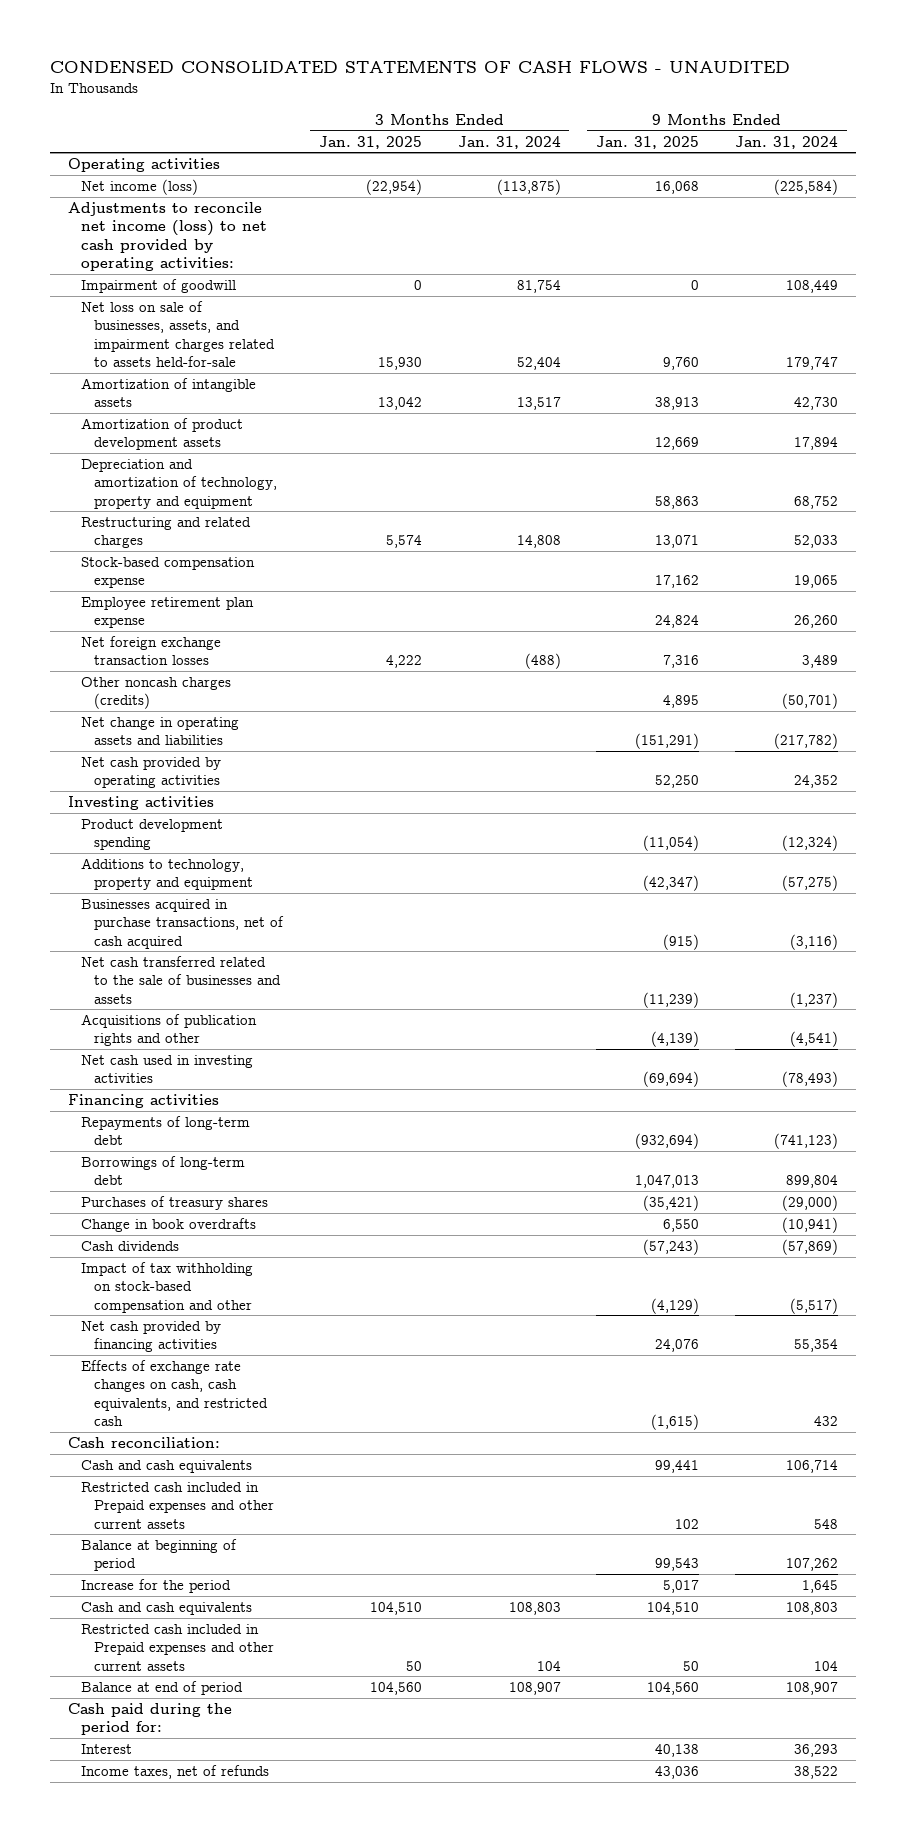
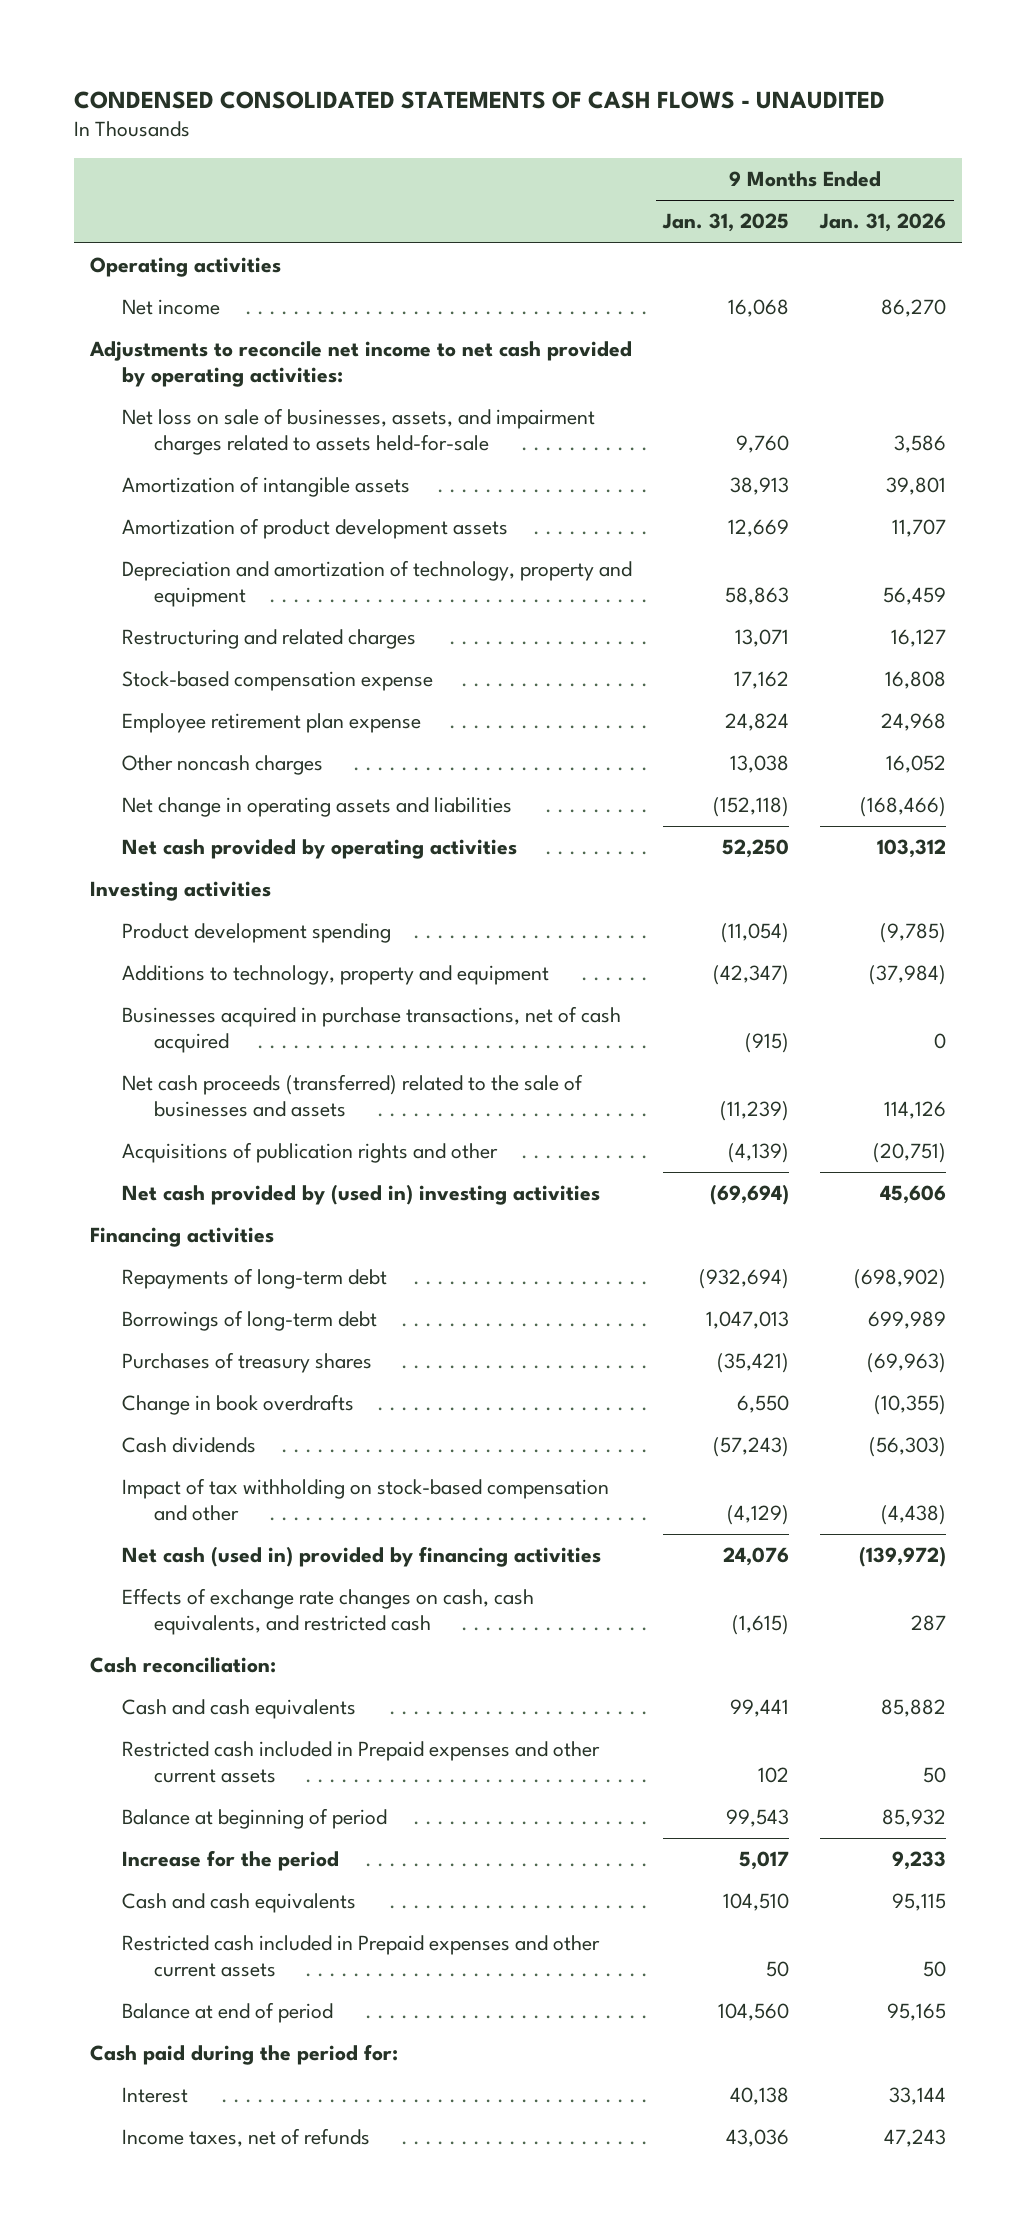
- | 3 Months Ended Jan. 31, 2025 | 3 Months Ended Jan. 31, 2024 | 9 Months Ended Jan. 31, 2025 | 9 Months Ended Jan. 31, 2024
+ | 9 Months Ended Jan. 31, 2025 | 9 Months Ended Jan. 31, 2026
- Net income (loss) | (22,954) | (113,875) | 16,068 | (225,584)
- Adjustments to reconcile net income (loss) to net cash provided by operating activities:
- Impairment of goodwill | 0 | 81,754 | 0 | 108,449
+ Net income | 16,068 | 86,270
+ Adjustments to reconcile net income to net cash provided by operating activities:
- Net foreign exchange transaction losses | 4,222 | (488) | 7,316 | 3,489
- Other noncash charges (credits) | | | 4,895 | (50,701)
- Net change in operating assets and liabilities | | | (151,291) | (217,782)
+ Other noncash charges | 13,038 | 16,052
+ Net change in operating assets and liabilities | (152,118) | (168,466)
- Net cash transferred related to the sale of businesses and assets | | | (11,239) | (1,237)
+ Net cash proceeds (transferred) related to the sale of businesses and assets | (11,239) | 114,126
- Net cash used in investing activities | | | (69,694) | (78,493)
+ Net cash provided by (used in) investing activities | (69,694) | 45,606
- Net cash provided by financing activities | | | 24,076 | 55,354
+ Net cash (used in) provided by financing activities | 24,076 | (139,972)

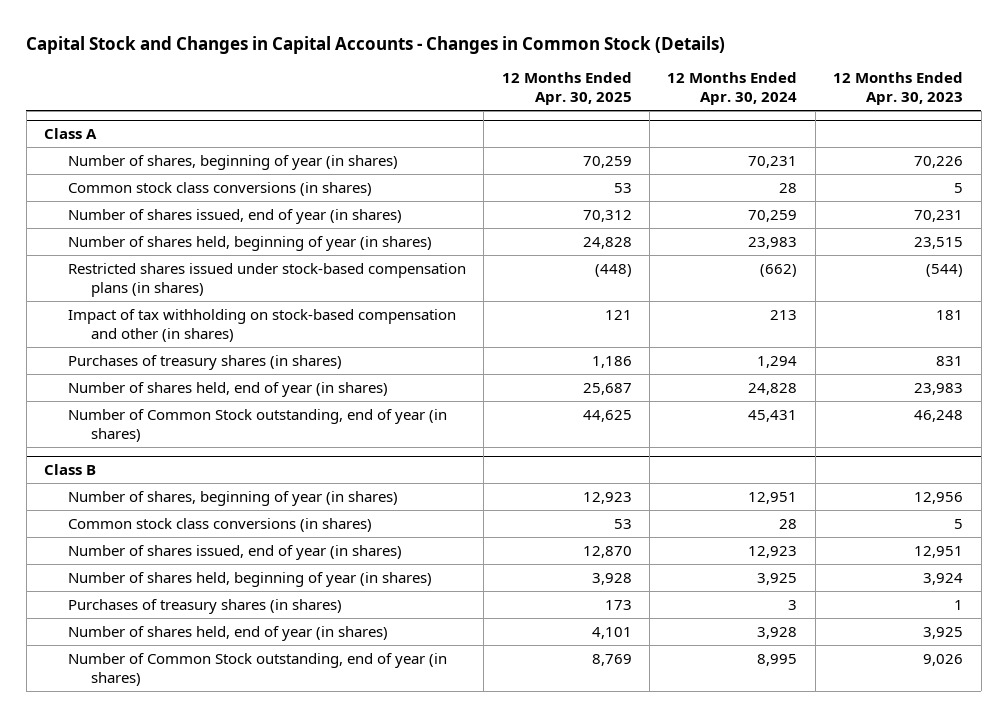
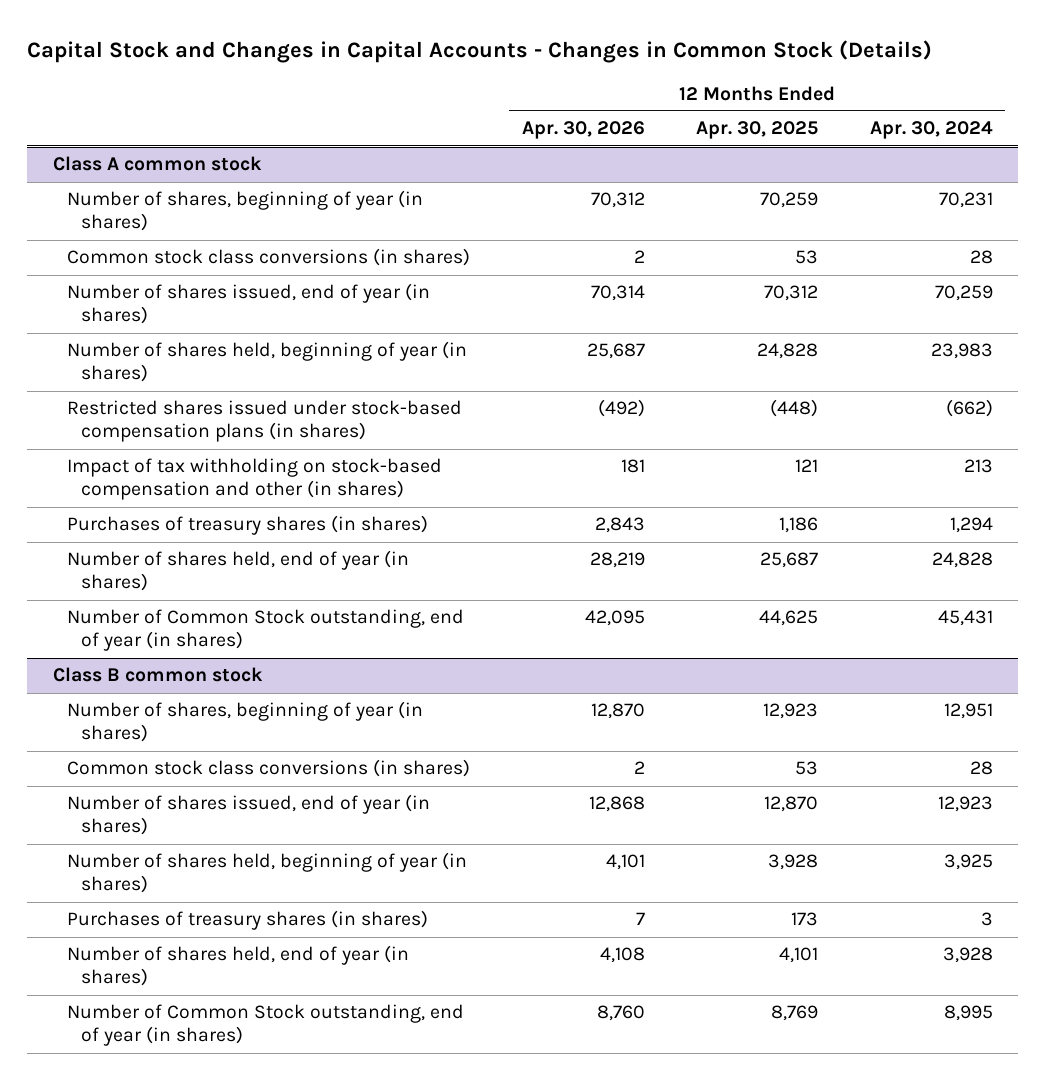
- | 12 Months Ended Apr. 30, 2025 | 12 Months Ended Apr. 30, 2024 | 12 Months Ended Apr. 30, 2023
+ | 12 Months Ended Apr. 30, 2026 | 12 Months Ended Apr. 30, 2025 | 12 Months Ended Apr. 30, 2024
- Class A
+ Class A common stock
- Class B
+ Class B common stock

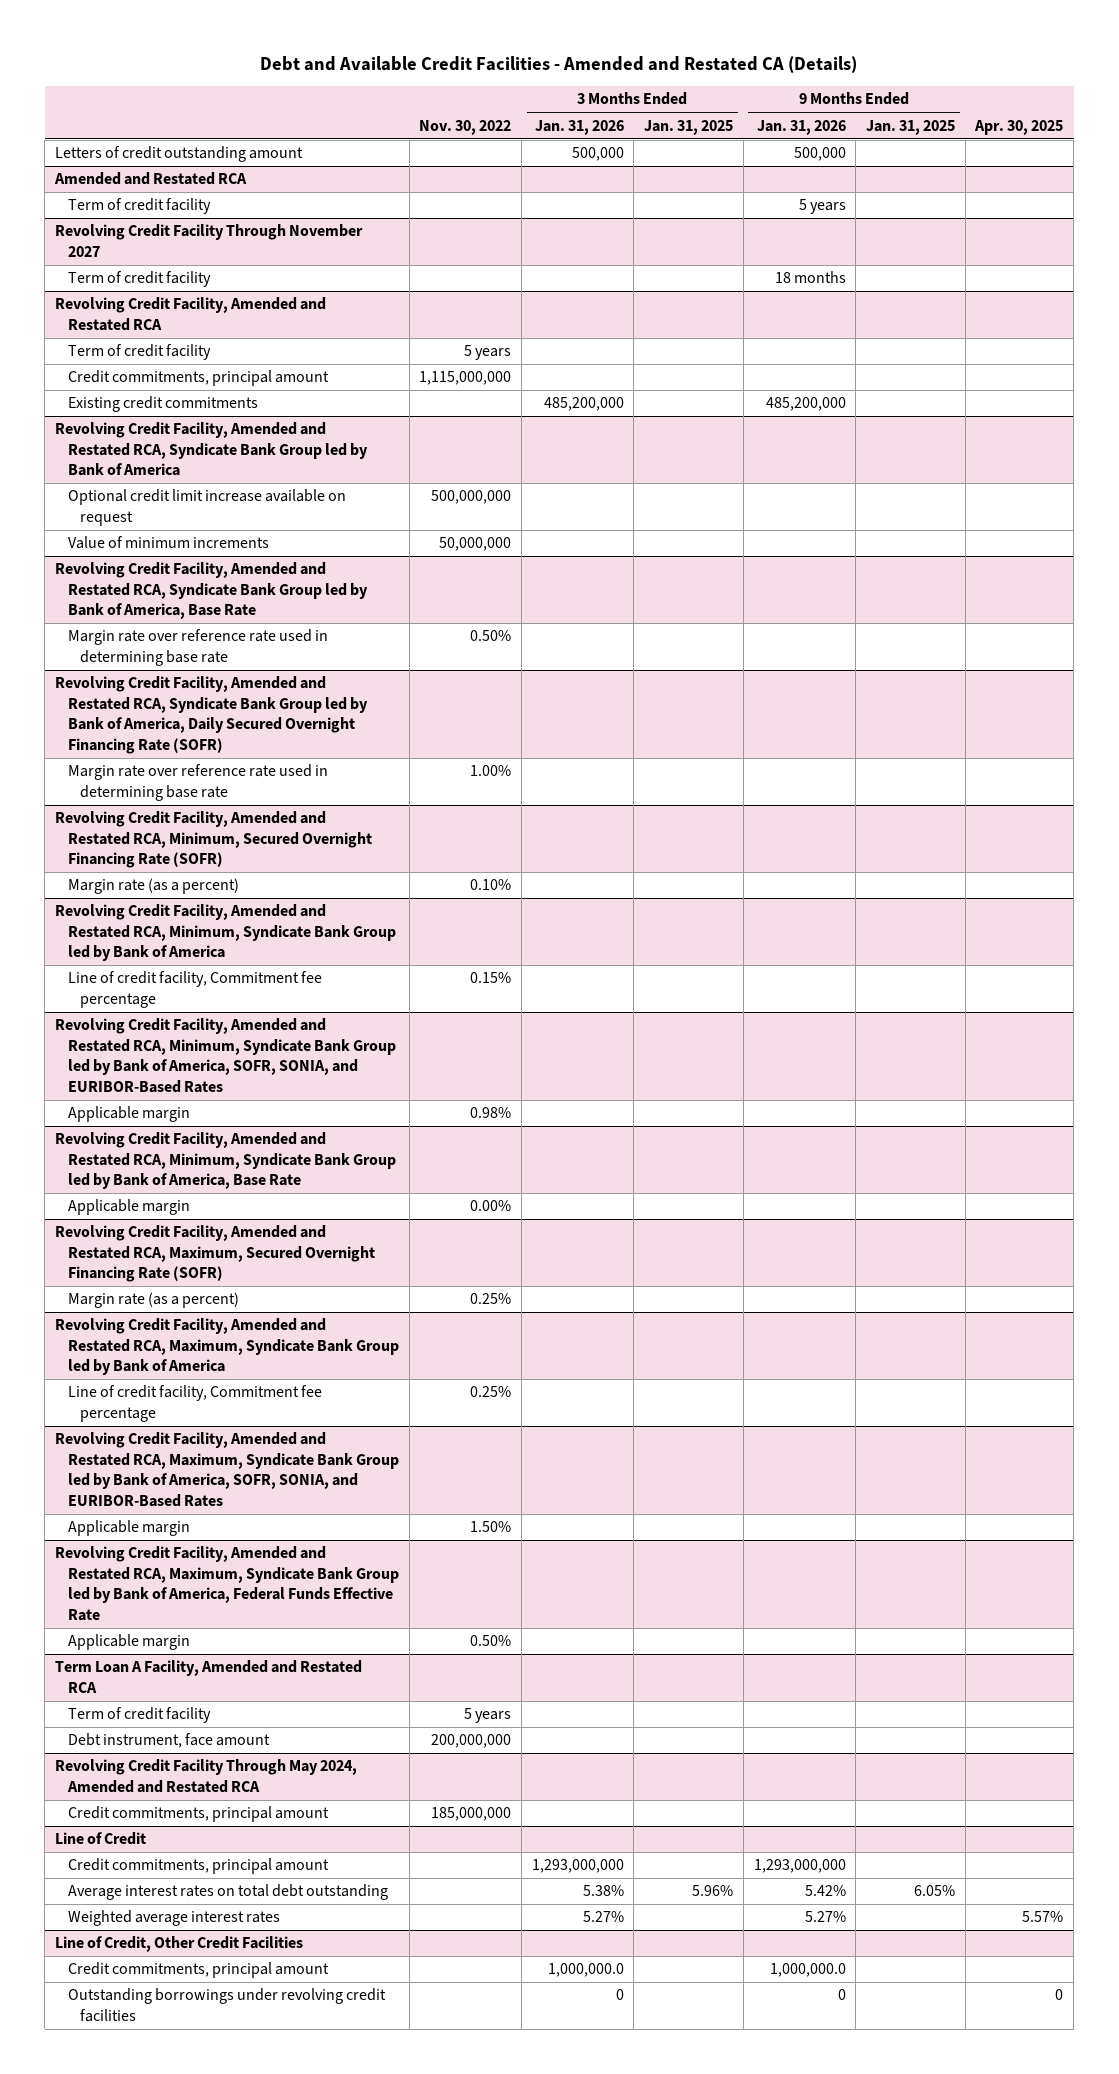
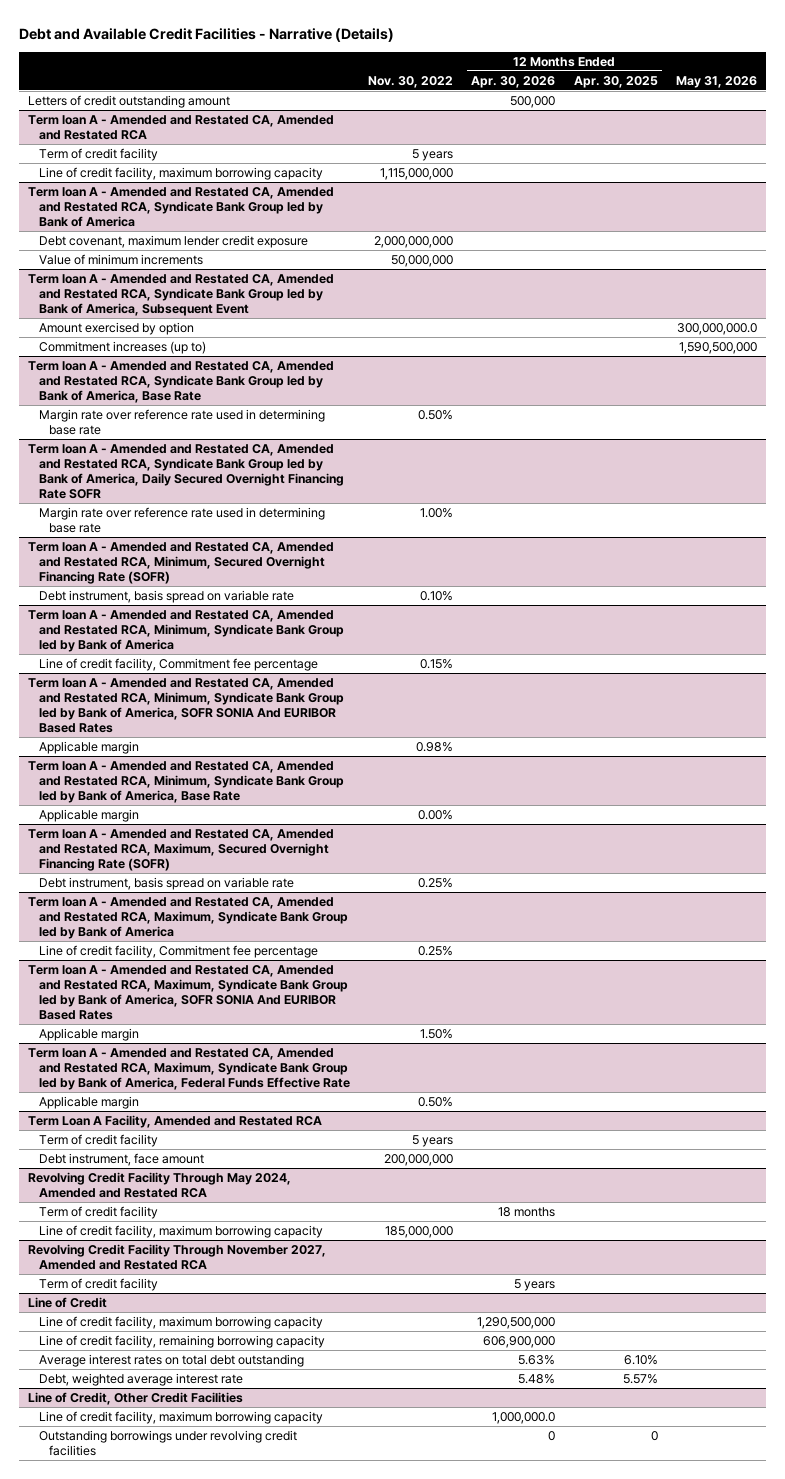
- Debt and Available Credit Facilities - Amended and Restated CA (Details)
+ Debt and Available Credit Facilities - Narrative (Details)
- | Nov. 30, 2022 | 3 Months Ended Jan. 31, 2026 | 3 Months Ended Jan. 31, 2025 | 9 Months Ended Jan. 31, 2026 | 9 Months Ended Jan. 31, 2025 | Apr. 30, 2025
+ | Nov. 30, 2022 | 12 Months Ended Apr. 30, 2026 | 12 Months Ended Apr. 30, 2025 | May 31, 2026
- Amended and Restated RCA
- Term of credit facility | | | | 5 years | |
- Revolving Credit Facility Through November 2027
- Term of credit facility | | | | 18 months | |
- Revolving Credit Facility, Amended and Restated RCA
+ Term loan A - Amended and Restated CA, Amended and Restated RCA
- Credit commitments, principal amount | 1,115,000,000 | | | | |
- Existing credit commitments | | 485,200,000 | | 485,200,000 | |
- Revolving Credit Facility, Amended and Restated RCA, Syndicate Bank Group led by Bank of America
- Optional credit limit increase available on request | 500,000,000 | | | | |
+ Line of credit facility, maximum borrowing capacity | 1,115,000,000 | | |
+ Term loan A - Amended and Restated CA, Amended and Restated RCA, Syndicate Bank Group led by Bank of America
+ Debt covenant, maximum lender credit exposure | 2,000,000,000 | | |
- Revolving Credit Facility, Amended and Restated RCA, Syndicate Bank Group led by Bank of America, Base Rate
+ Term loan A - Amended and Restated CA, Amended and Restated RCA, Syndicate Bank Group led by Bank of America, Subsequent Event
+ Amount exercised by option | | | | 300,000,000.0
+ Commitment increases (up to) | | | | 1,590,500,000
+ Term loan A - Amended and Restated CA, Amended and Restated RCA, Syndicate Bank Group led by Bank of America, Base Rate
- Revolving Credit Facility, Amended and Restated RCA, Syndicate Bank Group led by Bank of America, Daily Secured Overnight Financing Rate (SOFR)
+ Term loan A - Amended and Restated CA, Amended and Restated RCA, Syndicate Bank Group led by Bank of America, Daily Secured Overnight Financing Rate SOFR
- Revolving Credit Facility, Amended and Restated RCA, Minimum, Secured Overnight Financing Rate (SOFR)
- Margin rate (as a percent) | 0.10% | | | | |
- Revolving Credit Facility, Amended and Restated RCA, Minimum, Syndicate Bank Group led by Bank of America
+ Term loan A - Amended and Restated CA, Amended and Restated RCA, Minimum, Secured Overnight Financing Rate (SOFR)
+ Debt instrument, basis spread on variable rate | 0.10% | | |
+ Term loan A - Amended and Restated CA, Amended and Restated RCA, Minimum, Syndicate Bank Group led by Bank of America
- Revolving Credit Facility, Amended and Restated RCA, Minimum, Syndicate Bank Group led by Bank of America, SOFR, SONIA, and EURIBOR-Based Rates
+ Term loan A - Amended and Restated CA, Amended and Restated RCA, Minimum, Syndicate Bank Group led by Bank of America, SOFR SONIA And EURIBOR Based Rates
- Revolving Credit Facility, Amended and Restated RCA, Minimum, Syndicate Bank Group led by Bank of America, Base Rate
+ Term loan A - Amended and Restated CA, Amended and Restated RCA, Minimum, Syndicate Bank Group led by Bank of America, Base Rate
- Revolving Credit Facility, Amended and Restated RCA, Maximum, Secured Overnight Financing Rate (SOFR)
- Margin rate (as a percent) | 0.25% | | | | |
- Revolving Credit Facility, Amended and Restated RCA, Maximum, Syndicate Bank Group led by Bank of America
+ Term loan A - Amended and Restated CA, Amended and Restated RCA, Maximum, Secured Overnight Financing Rate (SOFR)
+ Debt instrument, basis spread on variable rate | 0.25% | | |
+ Term loan A - Amended and Restated CA, Amended and Restated RCA, Maximum, Syndicate Bank Group led by Bank of America
- Revolving Credit Facility, Amended and Restated RCA, Maximum, Syndicate Bank Group led by Bank of America, SOFR, SONIA, and EURIBOR-Based Rates
+ Term loan A - Amended and Restated CA, Amended and Restated RCA, Maximum, Syndicate Bank Group led by Bank of America, SOFR SONIA And EURIBOR Based Rates
- Revolving Credit Facility, Amended and Restated RCA, Maximum, Syndicate Bank Group led by Bank of America, Federal Funds Effective Rate
+ Term loan A - Amended and Restated CA, Amended and Restated RCA, Maximum, Syndicate Bank Group led by Bank of America, Federal Funds Effective Rate
@ Revolving Credit Facility Through May 2024, Amended and Restated RCA
- Credit commitments, principal amount | 185,000,000 | | | | |
+ Term of credit facility | | 18 months | |
+ Line of credit facility, maximum borrowing capacity | 185,000,000 | | |
+ Revolving Credit Facility Through November 2027, Amended and Restated RCA
+ Term of credit facility | | 5 years | |
@ Line of Credit
- Credit commitments, principal amount | | 1,293,000,000 | | 1,293,000,000 | |
+ Line of credit facility, maximum borrowing capacity | | 1,290,500,000 | |
+ Line of credit facility, remaining borrowing capacity | | 606,900,000 | |
- Weighted average interest rates | | 5.27% | | 5.27% | | 5.57%
+ Debt, weighted average interest rate | | 5.48% | 5.57% |
@ Line of Credit, Other Credit Facilities
- Credit commitments, principal amount | | 1,000,000.0 | | 1,000,000.0 | |
+ Line of credit facility, maximum borrowing capacity | | 1,000,000.0 | |

